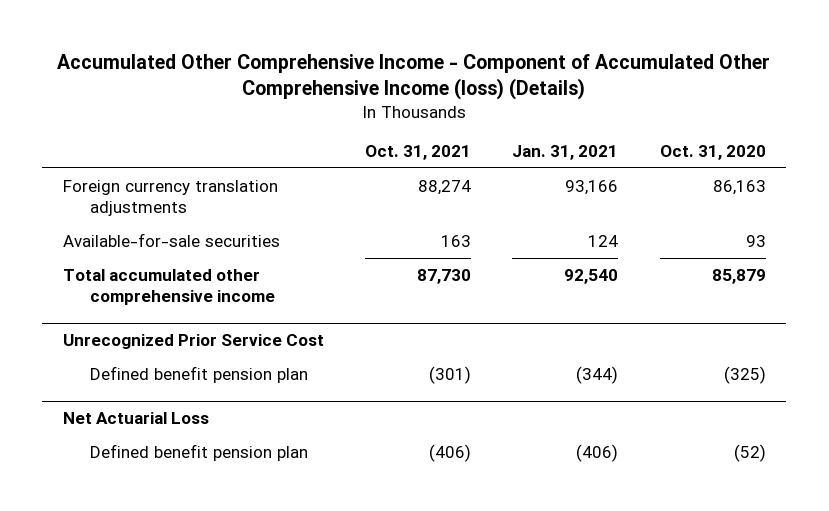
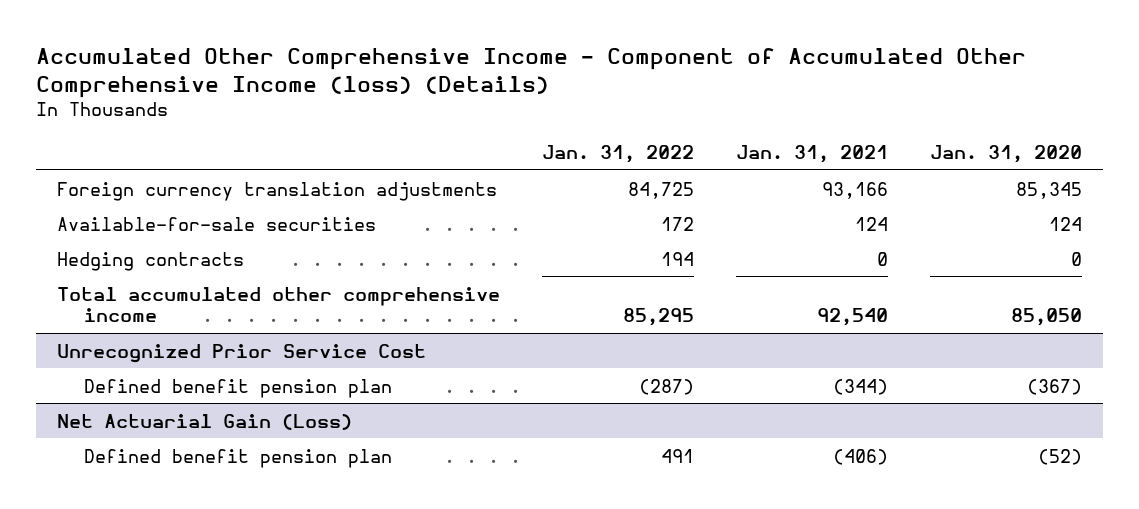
- | Oct. 31, 2021 | Jan. 31, 2021 | Oct. 31, 2020
+ | Jan. 31, 2022 | Jan. 31, 2021 | Jan. 31, 2020
+ Hedging contracts | 194 | 0 | 0
- Net Actuarial Loss
+ Net Actuarial Gain (Loss)

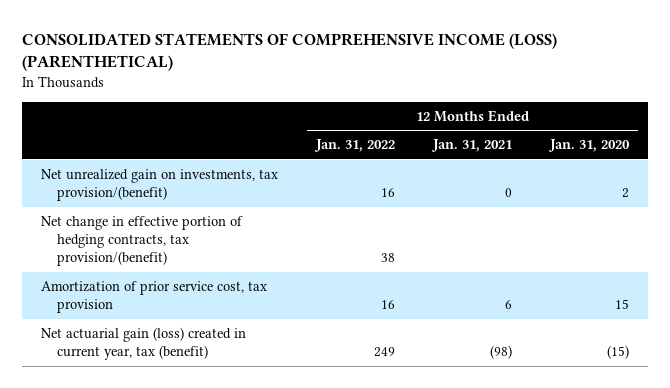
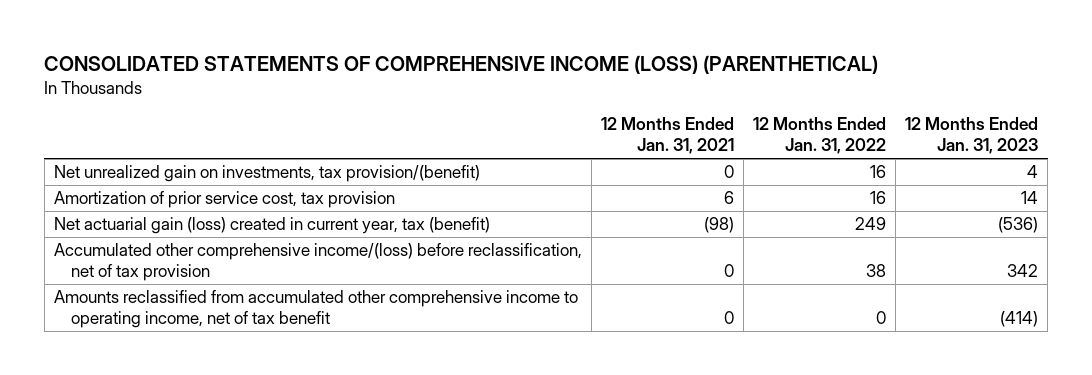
- | 12 Months Ended Jan. 31, 2022 | 12 Months Ended Jan. 31, 2021 | 12 Months Ended Jan. 31, 2020
+ | 12 Months Ended Jan. 31, 2021 | 12 Months Ended Jan. 31, 2022 | 12 Months Ended Jan. 31, 2023
- Net change in effective portion of hedging contracts, tax provision/(benefit) | 38 | |
+ Accumulated other comprehensive income/(loss) before reclassification, net of tax provision | 0 | 38 | 342
+ Amounts reclassified from accumulated other comprehensive income to operating income, net of tax benefit | 0 | 0 | (414)

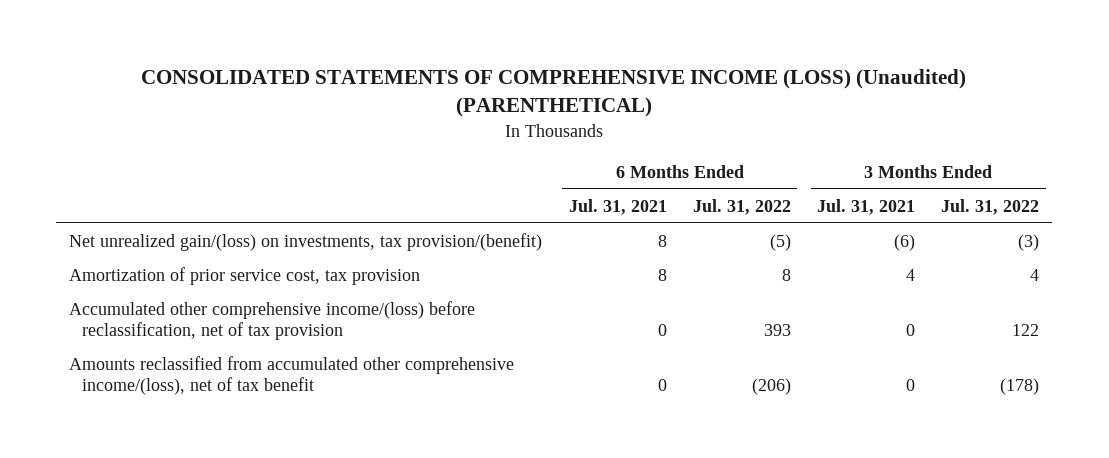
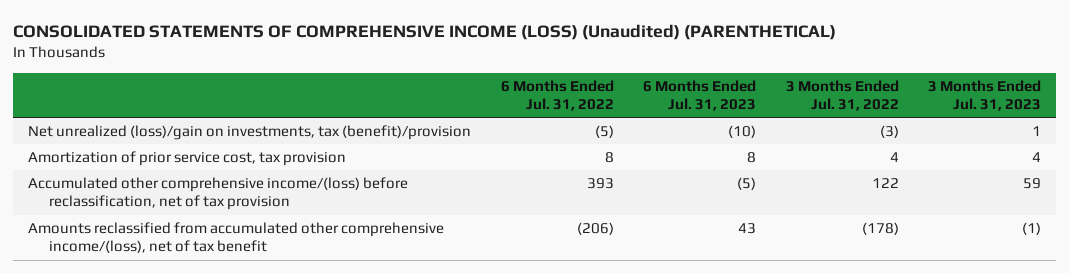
- | 6 Months Ended Jul. 31, 2021 | 6 Months Ended Jul. 31, 2022 | 3 Months Ended Jul. 31, 2021 | 3 Months Ended Jul. 31, 2022
+ | 6 Months Ended Jul. 31, 2022 | 6 Months Ended Jul. 31, 2023 | 3 Months Ended Jul. 31, 2022 | 3 Months Ended Jul. 31, 2023
- Net unrealized gain/(loss) on investments, tax provision/(benefit) | 8 | (5) | (6) | (3)
+ Net unrealized (loss)/gain on investments, tax (benefit)/provision | (5) | (10) | (3) | 1

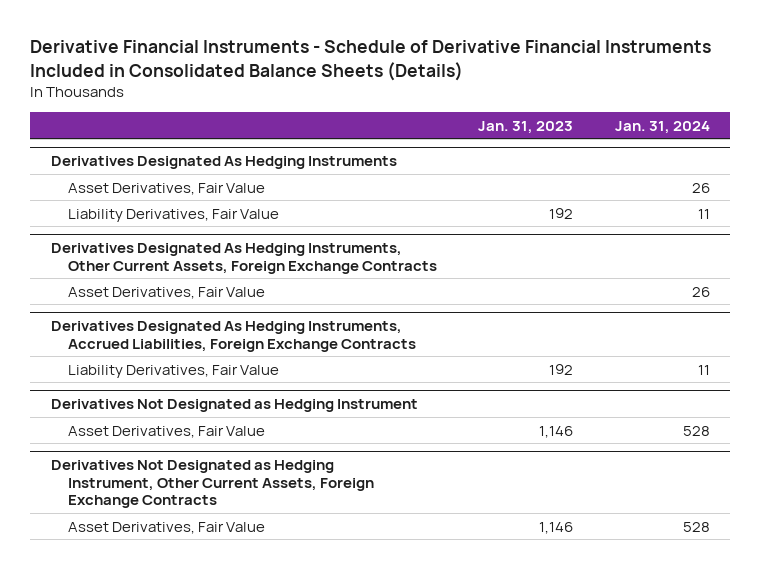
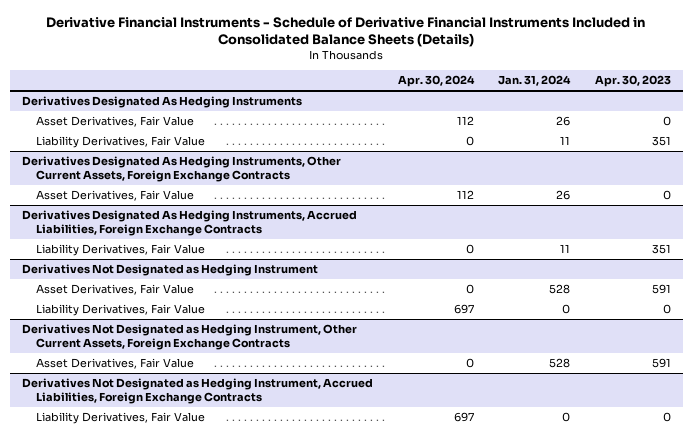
- | Jan. 31, 2023 | Jan. 31, 2024
+ | Apr. 30, 2024 | Jan. 31, 2024 | Apr. 30, 2023
@ Derivatives Not Designated as Hedging Instrument
+ Liability Derivatives, Fair Value | 697 | 0 | 0
+ Derivatives Not Designated as Hedging Instrument, Accrued Liabilities, Foreign Exchange Contracts
+ Liability Derivatives, Fair Value | 697 | 0 | 0

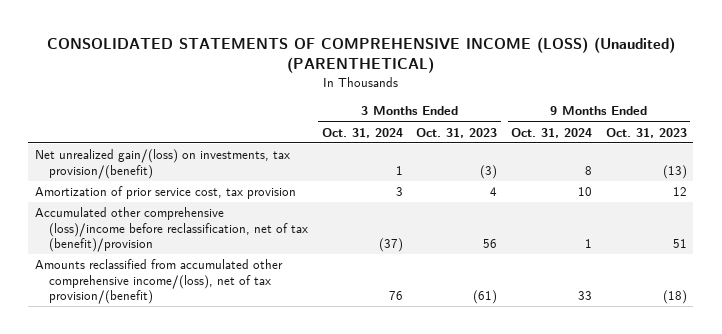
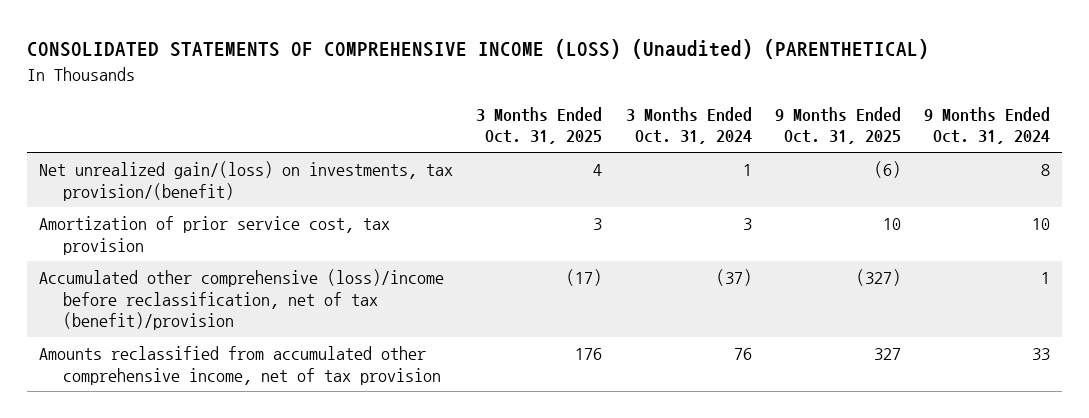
- | 3 Months Ended Oct. 31, 2024 | 3 Months Ended Oct. 31, 2023 | 9 Months Ended Oct. 31, 2024 | 9 Months Ended Oct. 31, 2023
+ | 3 Months Ended Oct. 31, 2025 | 3 Months Ended Oct. 31, 2024 | 9 Months Ended Oct. 31, 2025 | 9 Months Ended Oct. 31, 2024
- Amounts reclassified from accumulated other comprehensive income/(loss), net of tax provision/(benefit) | 76 | (61) | 33 | (18)
+ Amounts reclassified from accumulated other comprehensive income, net of tax provision | 176 | 76 | 327 | 33

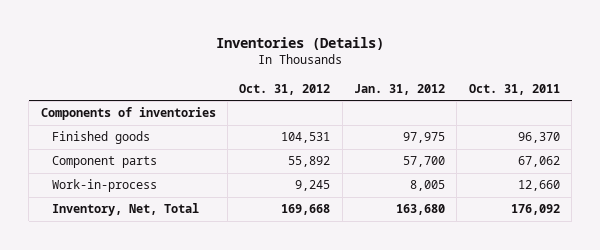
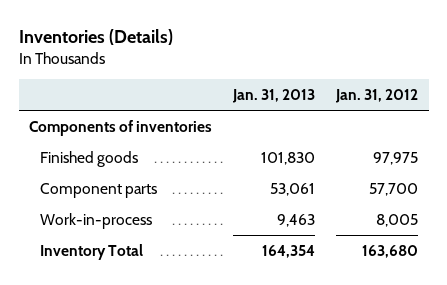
- | Oct. 31, 2012 | Jan. 31, 2012 | Oct. 31, 2011
+ | Jan. 31, 2013 | Jan. 31, 2012
- Inventory, Net, Total | 169,668 | 163,680 | 176,092
+ Inventory Total | 164,354 | 163,680

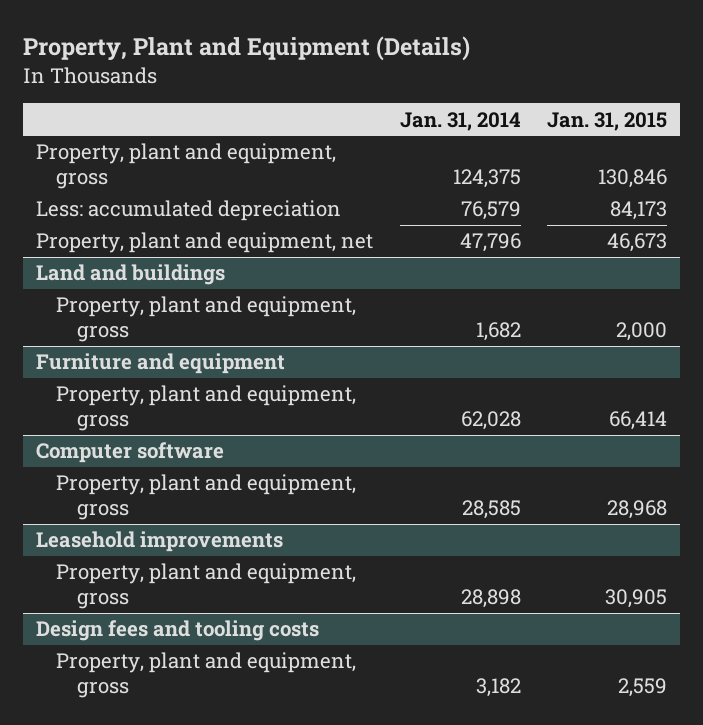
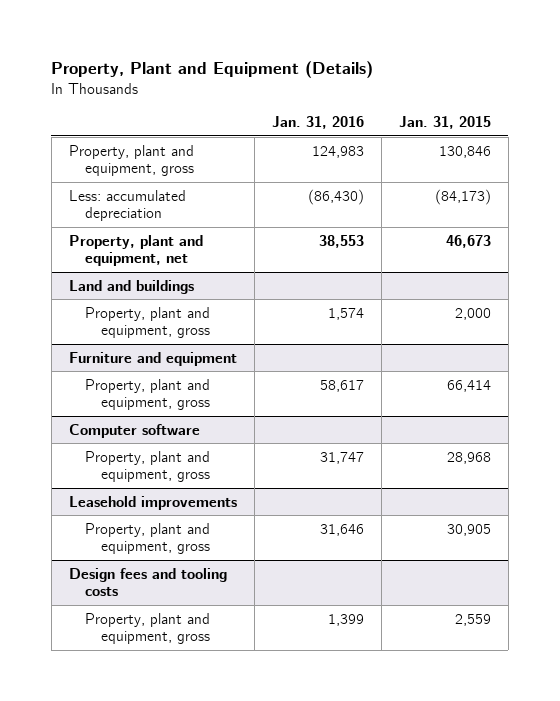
- | Jan. 31, 2014 | Jan. 31, 2015
+ | Jan. 31, 2016 | Jan. 31, 2015
- Less: accumulated depreciation | 76,579 | 84,173
+ Less: accumulated depreciation | (86,430) | (84,173)

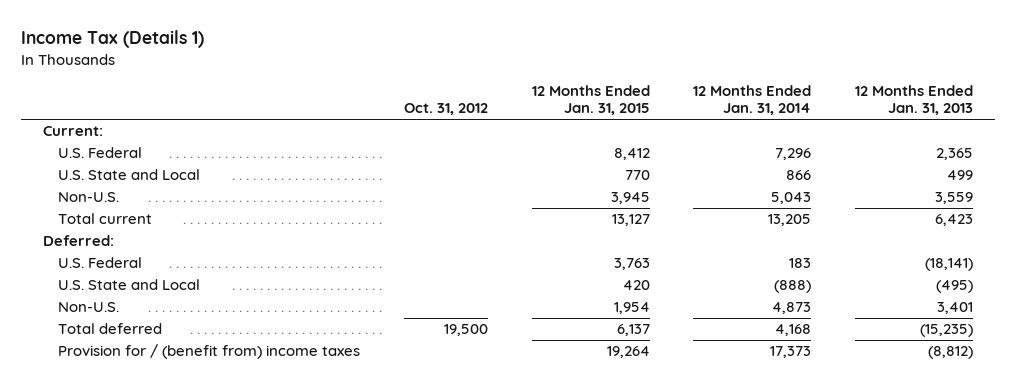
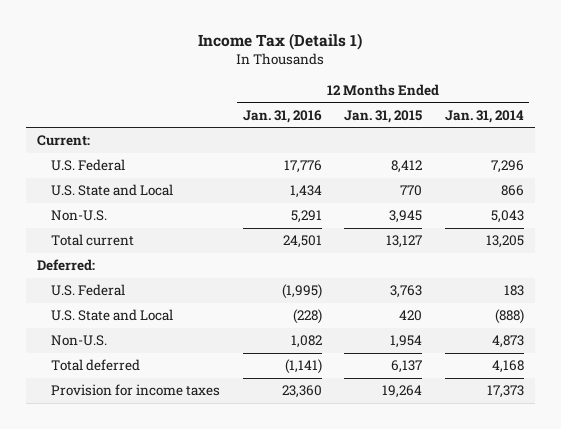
- | Oct. 31, 2012 | 12 Months Ended Jan. 31, 2015 | 12 Months Ended Jan. 31, 2014 | 12 Months Ended Jan. 31, 2013
+ | 12 Months Ended Jan. 31, 2016 | 12 Months Ended Jan. 31, 2015 | 12 Months Ended Jan. 31, 2014
- Provision for / (benefit from) income taxes | | 19,264 | 17,373 | (8,812)
+ Provision for income taxes | 23,360 | 19,264 | 17,373

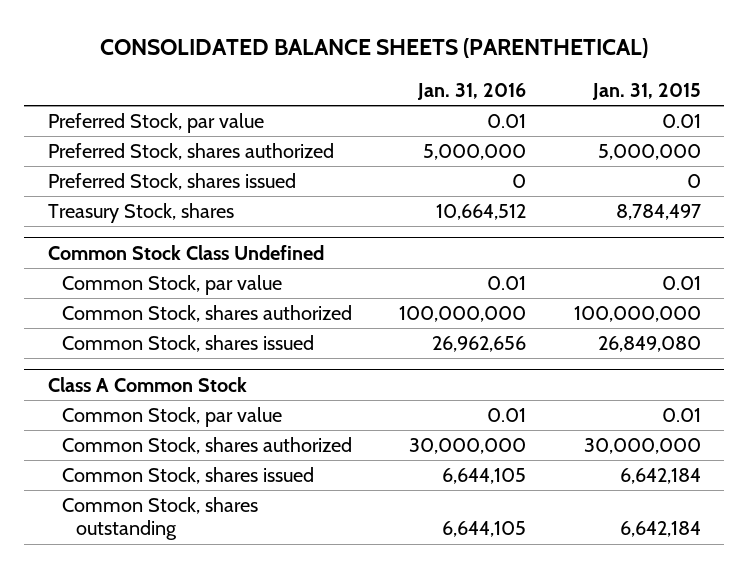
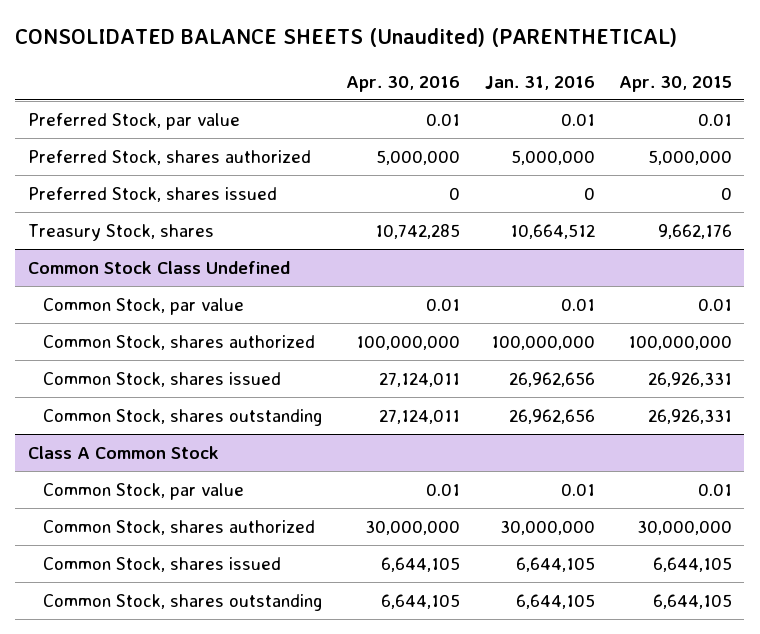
- CONSOLIDATED BALANCE SHEETS (PARENTHETICAL)
+ CONSOLIDATED BALANCE SHEETS (Unaudited) (PARENTHETICAL)
- | Jan. 31, 2016 | Jan. 31, 2015
+ | Apr. 30, 2016 | Jan. 31, 2016 | Apr. 30, 2015
@ Common Stock Class Undefined
+ Common Stock, shares outstanding | 27,124,011 | 26,962,656 | 26,926,331

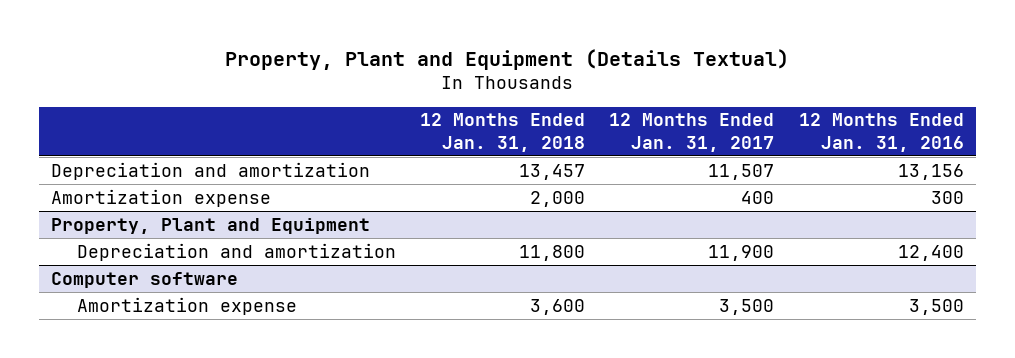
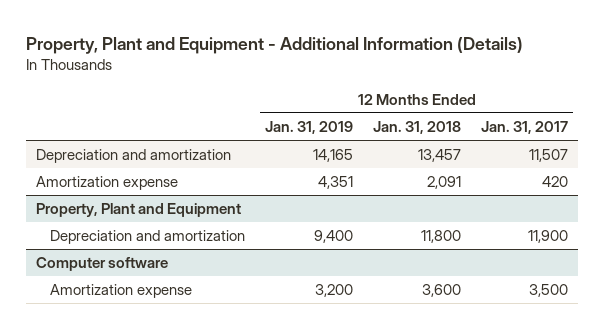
- Property, Plant and Equipment (Details Textual)
+ Property, Plant and Equipment - Additional Information (Details)
- | 12 Months Ended Jan. 31, 2018 | 12 Months Ended Jan. 31, 2017 | 12 Months Ended Jan. 31, 2016
+ | 12 Months Ended Jan. 31, 2019 | 12 Months Ended Jan. 31, 2018 | 12 Months Ended Jan. 31, 2017
- Amortization expense | 2,000 | 400 | 300
+ Amortization expense | 4,351 | 2,091 | 420

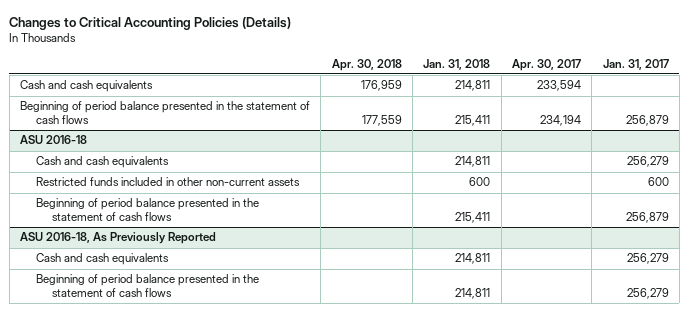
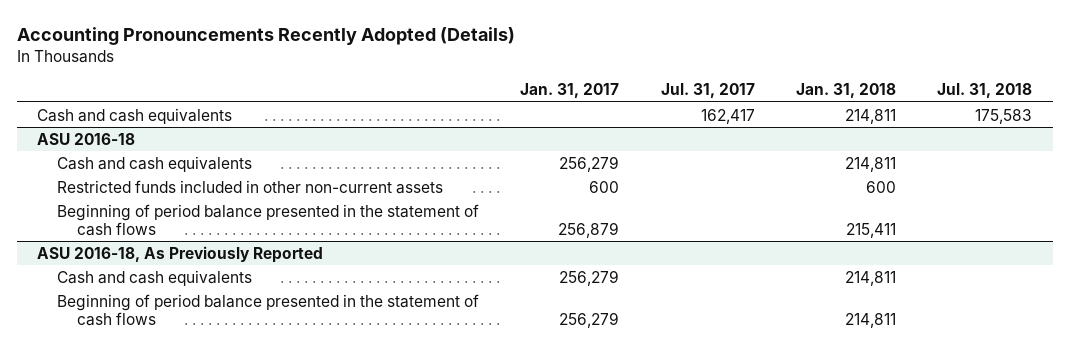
- Changes to Critical Accounting Policies (Details)
+ Accounting Pronouncements Recently Adopted (Details)
- | Apr. 30, 2018 | Jan. 31, 2018 | Apr. 30, 2017 | Jan. 31, 2017
+ | Jan. 31, 2017 | Jul. 31, 2017 | Jan. 31, 2018 | Jul. 31, 2018
- Beginning of period balance presented in the statement of cash flows | 177,559 | 215,411 | 234,194 | 256,879

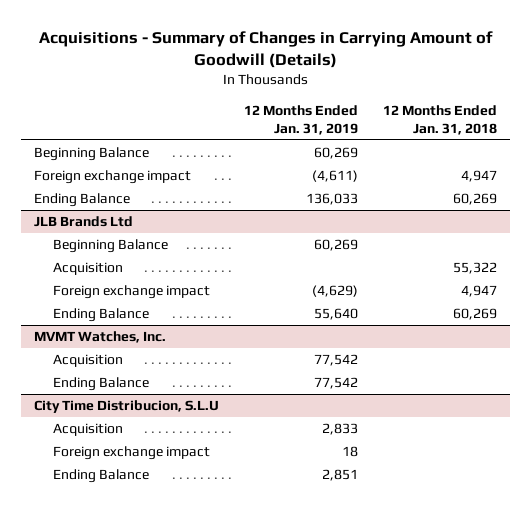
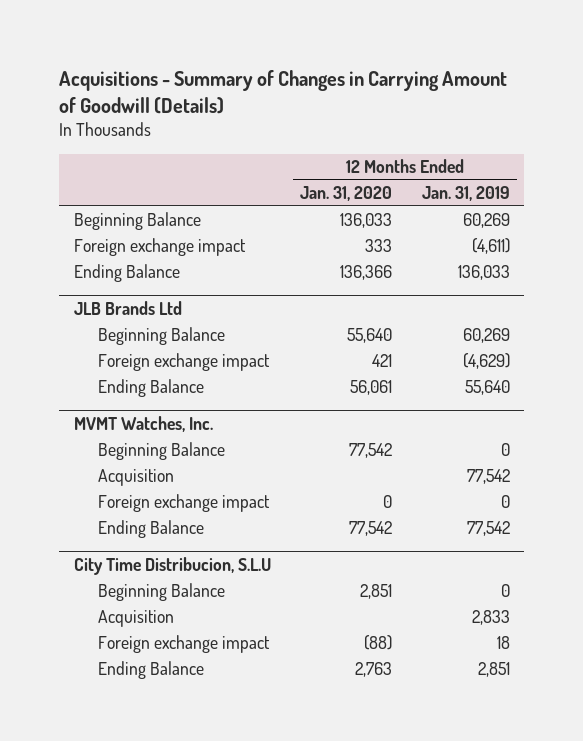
- | 12 Months Ended Jan. 31, 2019 | 12 Months Ended Jan. 31, 2018
+ | 12 Months Ended Jan. 31, 2020 | 12 Months Ended Jan. 31, 2019
@ JLB Brands Ltd
- Acquisition | | 55,322
@ MVMT Watches, Inc.
+ Beginning Balance | 77,542 | 0
+ Foreign exchange impact | 0 | 0
@ City Time Distribucion, S.L.U
+ Beginning Balance | 2,851 | 0

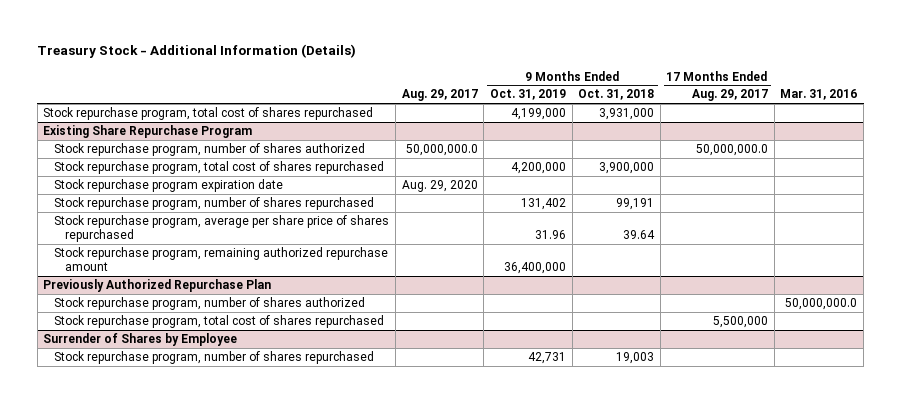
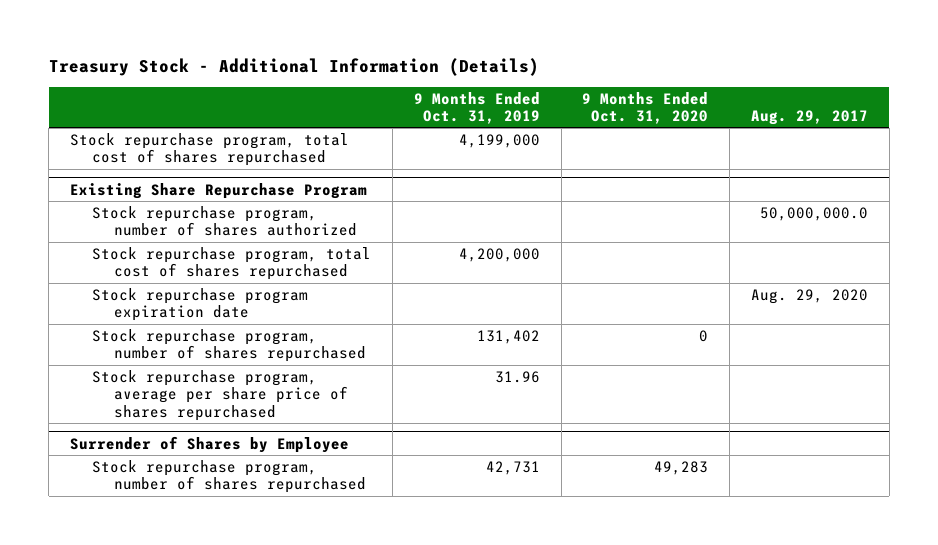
- | Aug. 29, 2017 | 9 Months Ended Oct. 31, 2019 | 9 Months Ended Oct. 31, 2018 | 17 Months Ended Aug. 29, 2017 | Mar. 31, 2016
+ | 9 Months Ended Oct. 31, 2019 | 9 Months Ended Oct. 31, 2020 | Aug. 29, 2017
@ Existing Share Repurchase Program
- Stock repurchase program, remaining authorized repurchase amount | | 36,400,000 | | |
- Previously Authorized Repurchase Plan
- Stock repurchase program, number of shares authorized | | | | | 50,000,000.0
- Stock repurchase program, total cost of shares repurchased | | | | 5,500,000 |

